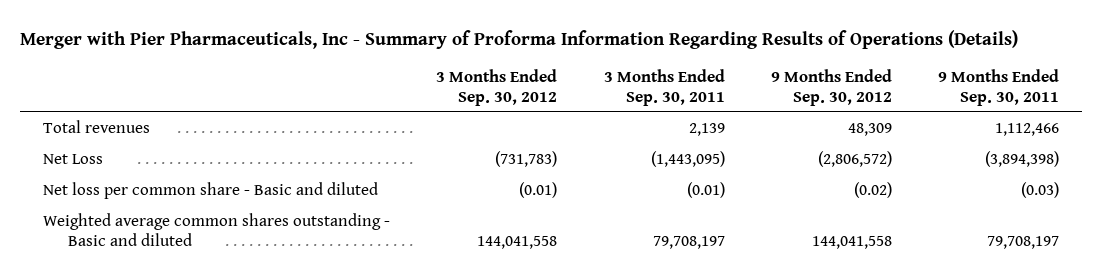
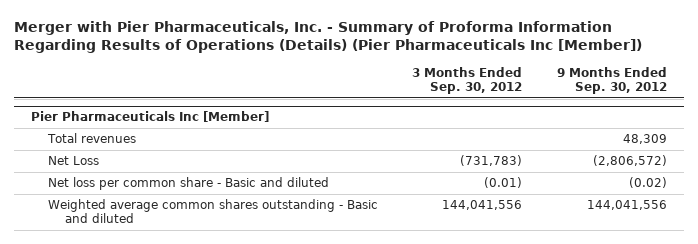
- Merger with Pier Pharmaceuticals, Inc - Summary of Proforma Information Regarding Results of Operations (Details)
+ Merger with Pier Pharmaceuticals, Inc. - Summary of Proforma Information Regarding Results of Operations (Details) (Pier Pharmaceuticals Inc [Member])
- | 3 Months Ended Sep. 30, 2012 | 3 Months Ended Sep. 30, 2011 | 9 Months Ended Sep. 30, 2012 | 9 Months Ended Sep. 30, 2011
+ | 3 Months Ended Sep. 30, 2012 | 9 Months Ended Sep. 30, 2012
+ Pier Pharmaceuticals Inc [Member]
- Weighted average common shares outstanding - Basic and diluted | 144,041,558 | 79,708,197 | 144,041,558 | 79,708,197
+ Weighted average common shares outstanding - Basic and diluted | 144,041,556 | 144,041,556

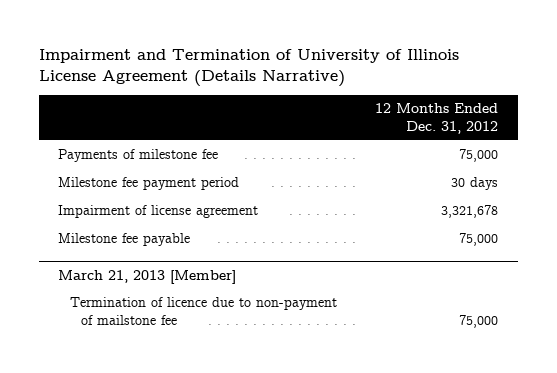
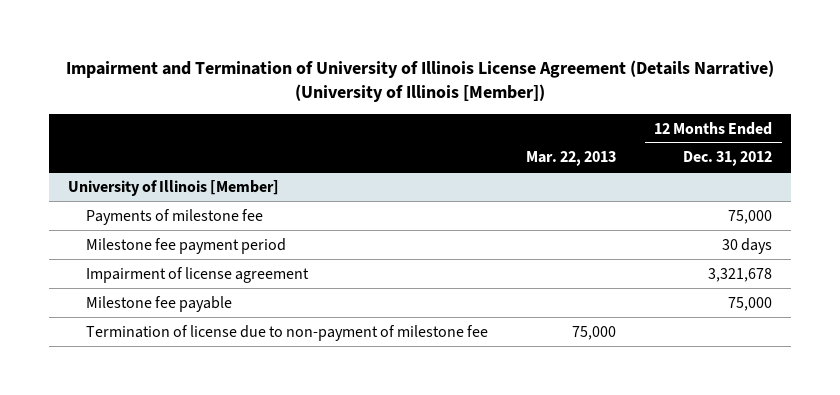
- Impairment and Termination of University of Illinois License Agreement (Details Narrative)
+ Impairment and Termination of University of Illinois License Agreement (Details Narrative) (University of Illinois [Member])
- | 12 Months Ended Dec. 31, 2012
+ | Mar. 22, 2013 | 12 Months Ended Dec. 31, 2012
+ University of Illinois [Member]
- March 21, 2013 [Member]
- Termination of licence due to non-payment of mailstone fee | 75,000
+ Termination of license due to non-payment of milestone fee | 75,000 |

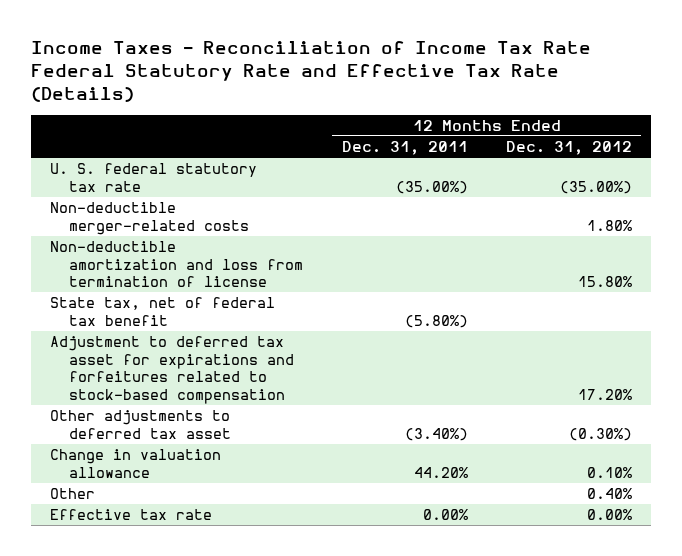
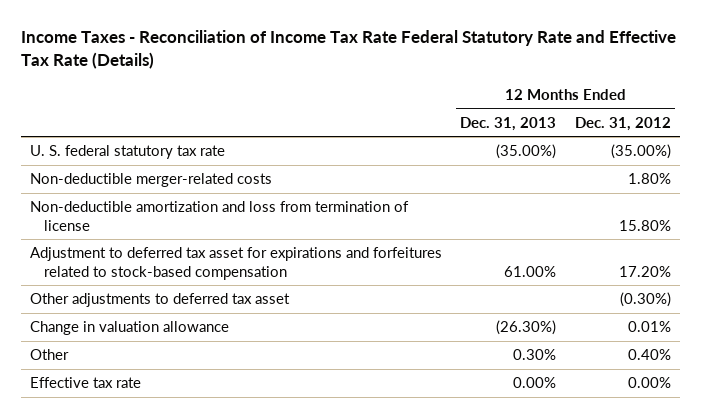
- | 12 Months Ended Dec. 31, 2011 | 12 Months Ended Dec. 31, 2012
+ | 12 Months Ended Dec. 31, 2013 | 12 Months Ended Dec. 31, 2012
- State tax, net of federal tax benefit | (5.80%) |
- Change in valuation allowance | 44.20% | 0.10%
+ Change in valuation allowance | (26.30%) | 0.01%

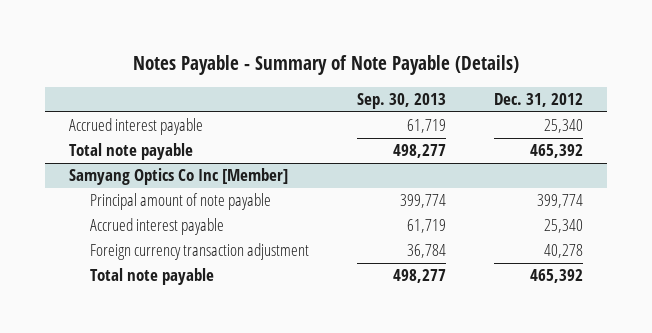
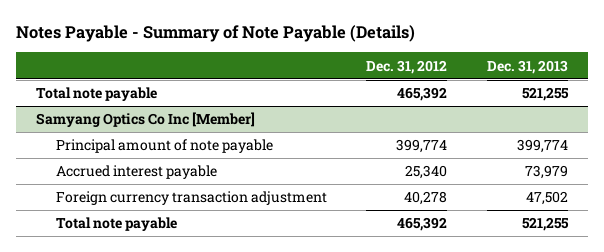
- | Sep. 30, 2013 | Dec. 31, 2012
+ | Dec. 31, 2012 | Dec. 31, 2013
- Accrued interest payable | 61,719 | 25,340

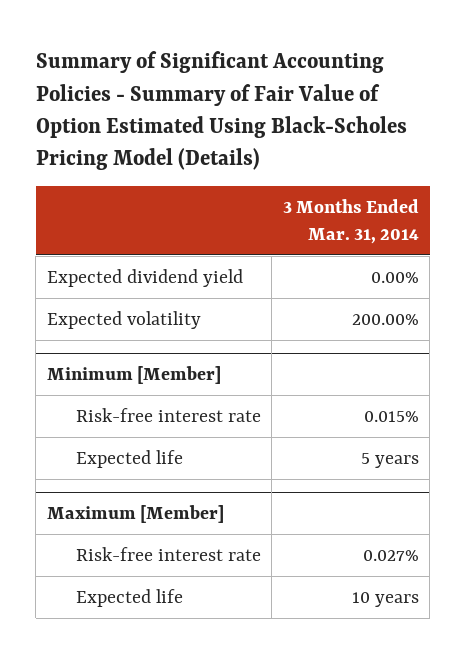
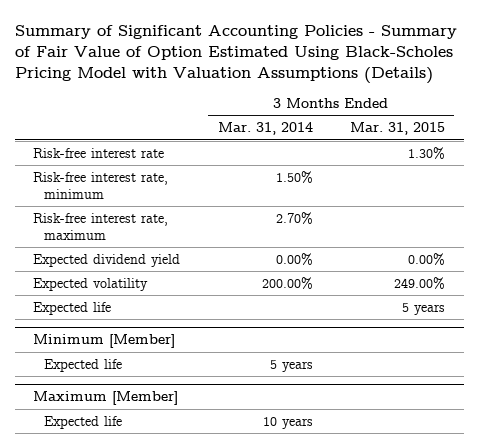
- Summary of Significant Accounting Policies - Summary of Fair Value of Option Estimated Using Black-Scholes Pricing Model (Details)
+ Summary of Significant Accounting Policies - Summary of Fair Value of Option Estimated Using Black-Scholes Pricing Model with Valuation Assumptions (Details)
- | 3 Months Ended Mar. 31, 2014
+ | 3 Months Ended Mar. 31, 2014 | 3 Months Ended Mar. 31, 2015
+ Risk-free interest rate | | 1.30%
+ Risk-free interest rate, minimum | 1.50% |
+ Risk-free interest rate, maximum | 2.70% |
+ Expected life | | 5 years
@ Minimum [Member]
- Risk-free interest rate | 0.015%
@ Maximum [Member]
- Risk-free interest rate | 0.027%

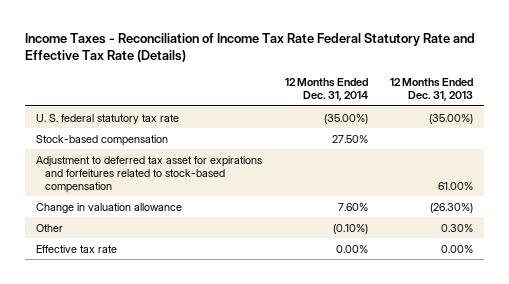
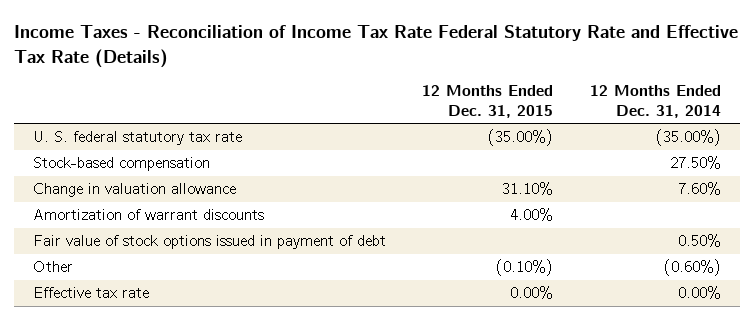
- | 12 Months Ended Dec. 31, 2014 | 12 Months Ended Dec. 31, 2013
+ | 12 Months Ended Dec. 31, 2015 | 12 Months Ended Dec. 31, 2014
- Adjustment to deferred tax asset for expirations and forfeitures related to stock-based compensation | | 61.00%
- Other | (0.10%) | 0.30%
+ Amortization of warrant discounts | 4.00% |
+ Fair value of stock options issued in payment of debt | | 0.50%
+ Other | (0.10%) | (0.60%)

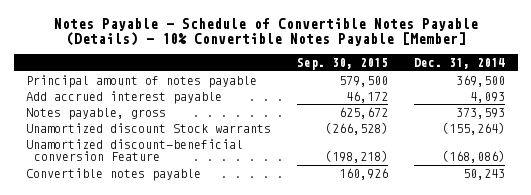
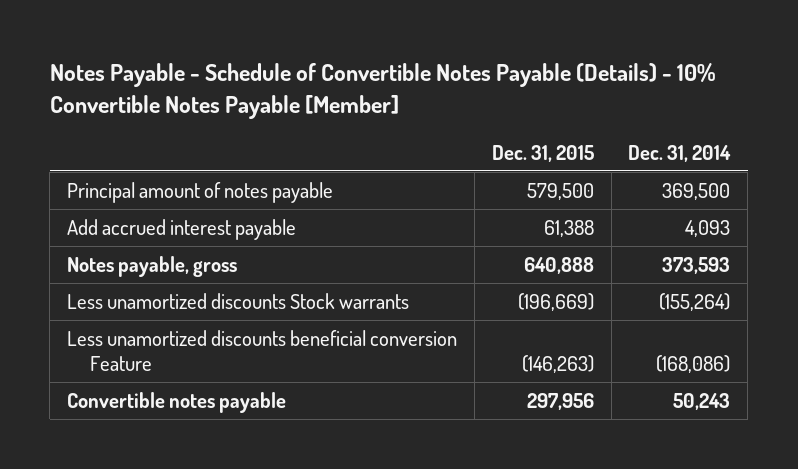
- | Sep. 30, 2015 | Dec. 31, 2014
+ | Dec. 31, 2015 | Dec. 31, 2014
- Unamortized discount Stock warrants | (266,528) | (155,264)
- Unamortized discount-beneficial conversion Feature | (198,218) | (168,086)
+ Less unamortized discounts Stock warrants | (196,669) | (155,264)
+ Less unamortized discounts beneficial conversion Feature | (146,263) | (168,086)

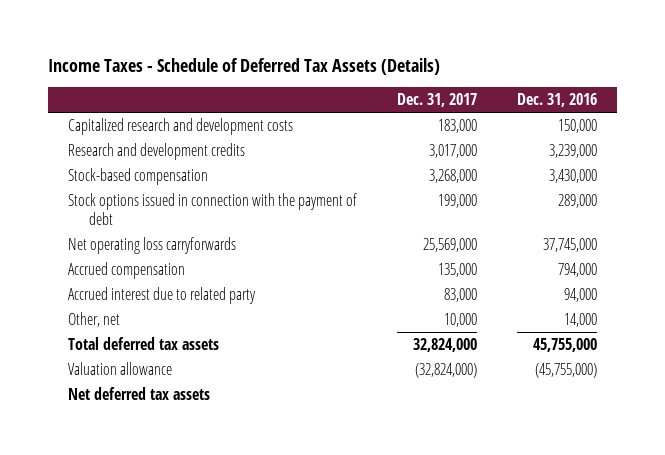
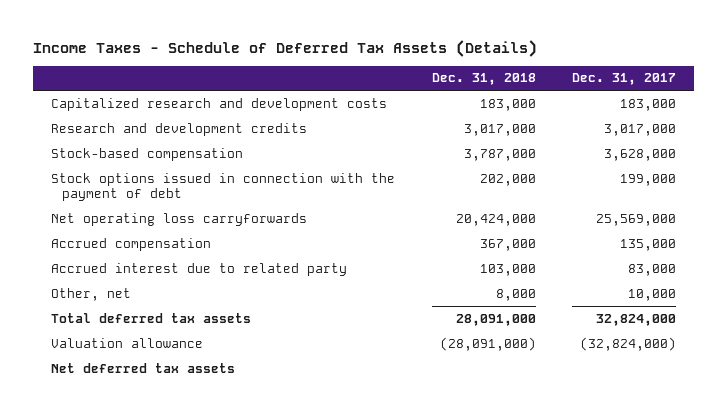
- | Dec. 31, 2017 | Dec. 31, 2016
+ | Dec. 31, 2018 | Dec. 31, 2017
- Stock-based compensation | 3,268,000 | 3,430,000
+ Stock-based compensation | 3,787,000 | 3,628,000

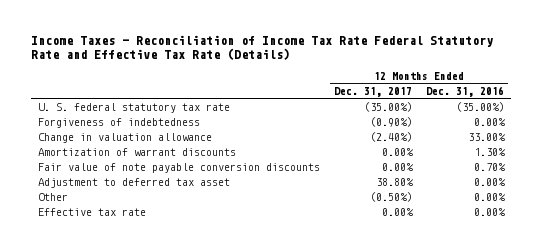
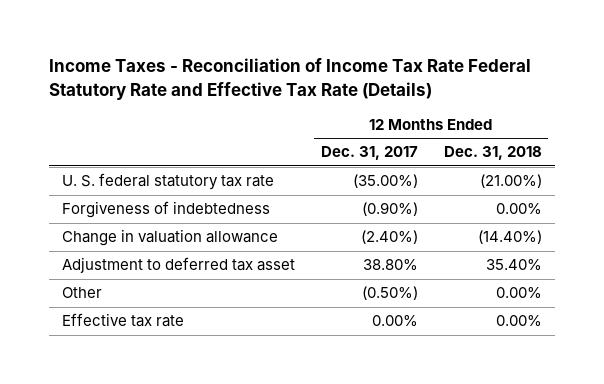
- | 12 Months Ended Dec. 31, 2017 | 12 Months Ended Dec. 31, 2016
+ | 12 Months Ended Dec. 31, 2017 | 12 Months Ended Dec. 31, 2018
- Amortization of warrant discounts | 0.00% | 1.30%
- Fair value of note payable conversion discounts | 0.00% | 0.70%

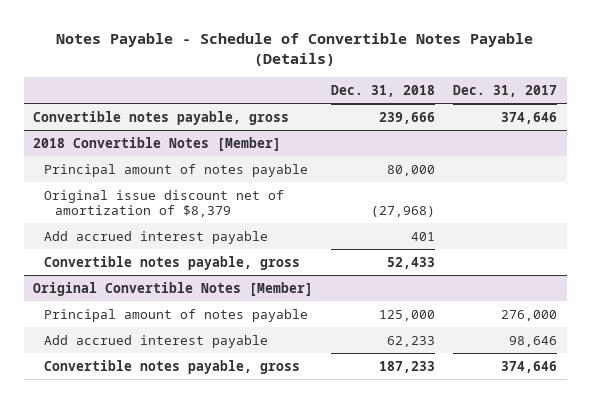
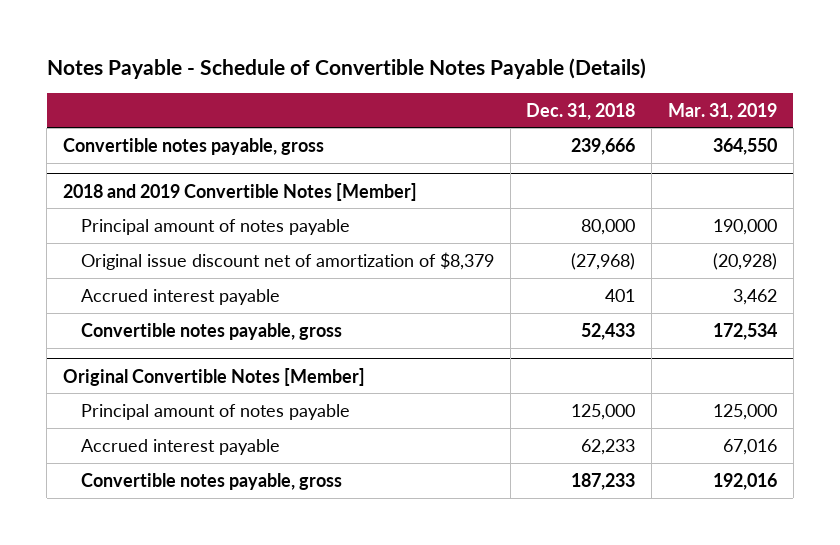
- | Dec. 31, 2018 | Dec. 31, 2017
+ | Dec. 31, 2018 | Mar. 31, 2019
- 2018 Convertible Notes [Member]
+ 2018 and 2019 Convertible Notes [Member]
- Add accrued interest payable | 401 |
+ Accrued interest payable | 401 | 3,462
@ Original Convertible Notes [Member]
- Add accrued interest payable | 62,233 | 98,646
+ Accrued interest payable | 62,233 | 67,016

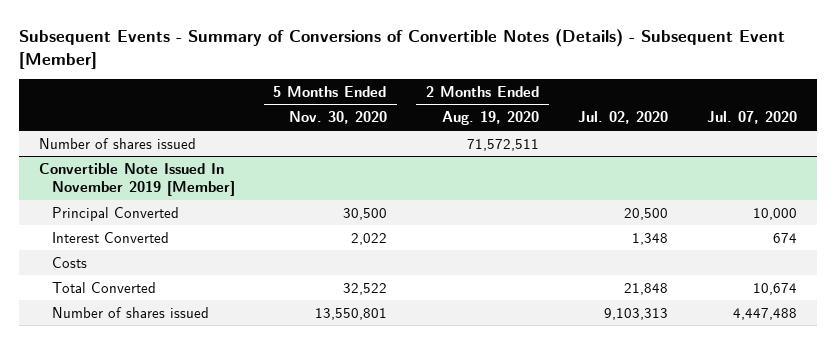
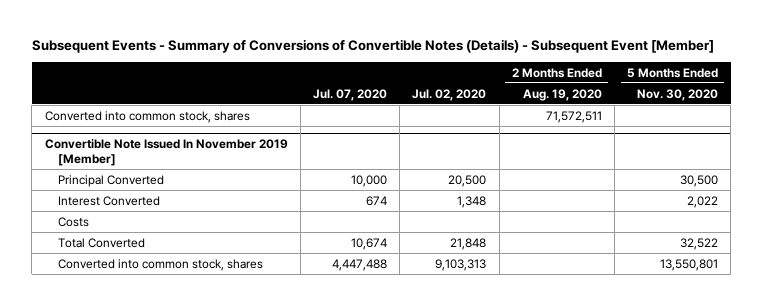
- | 5 Months Ended Nov. 30, 2020 | 2 Months Ended Aug. 19, 2020 | Jul. 02, 2020 | Jul. 07, 2020
+ | Jul. 07, 2020 | Jul. 02, 2020 | 2 Months Ended Aug. 19, 2020 | 5 Months Ended Nov. 30, 2020
- Number of shares issued | | 71,572,511 | |
+ Converted into common stock, shares | | | 71,572,511 |
@ Convertible Note Issued In November 2019 [Member]
- Number of shares issued | 13,550,801 | | 9,103,313 | 4,447,488
+ Converted into common stock, shares | 4,447,488 | 9,103,313 | | 13,550,801

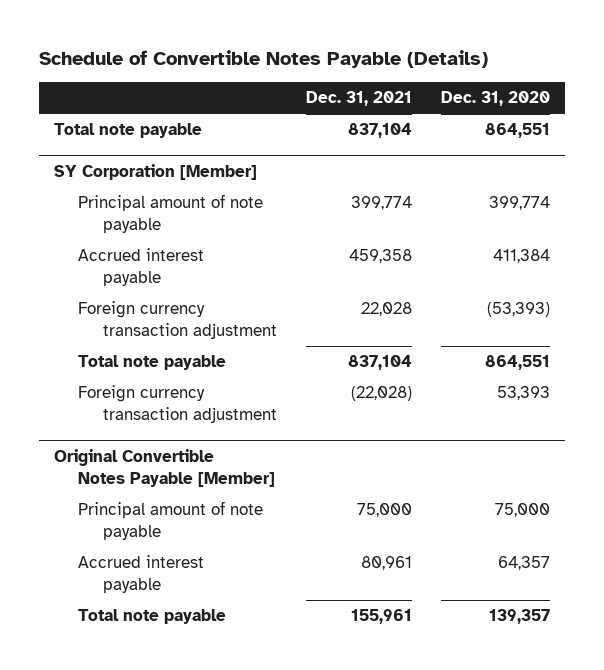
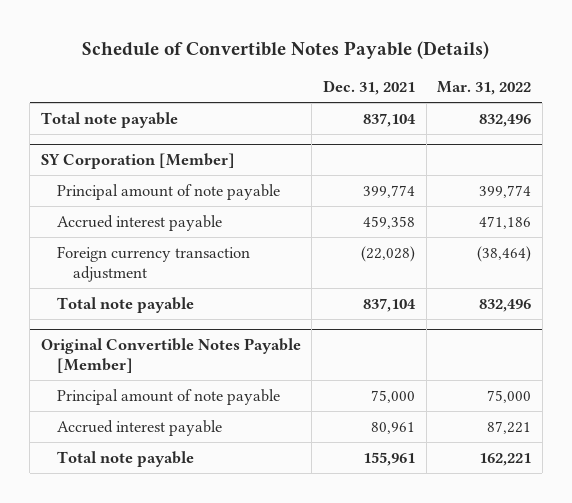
- | Dec. 31, 2021 | Dec. 31, 2020
+ | Dec. 31, 2021 | Mar. 31, 2022
@ SY Corporation [Member]
- Foreign currency transaction adjustment | 22,028 | (53,393)
moved down: Total note payable | 837,104 | 832,496

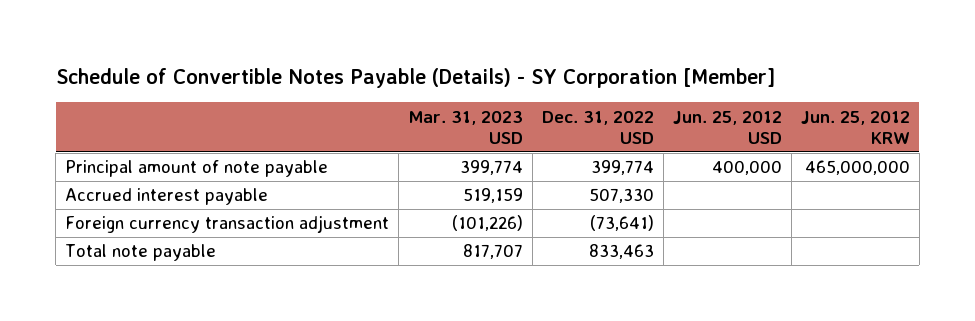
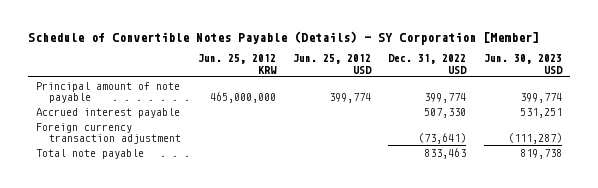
- | Mar. 31, 2023 USD | Dec. 31, 2022 USD | Jun. 25, 2012 USD | Jun. 25, 2012 KRW
+ | Jun. 25, 2012 KRW | Jun. 25, 2012 USD | Dec. 31, 2022 USD | Jun. 30, 2023 USD
- Principal amount of note payable | 399,774 | 399,774 | 400,000 | 465,000,000
+ Principal amount of note payable | 465,000,000 | 399,774 | 399,774 | 399,774

